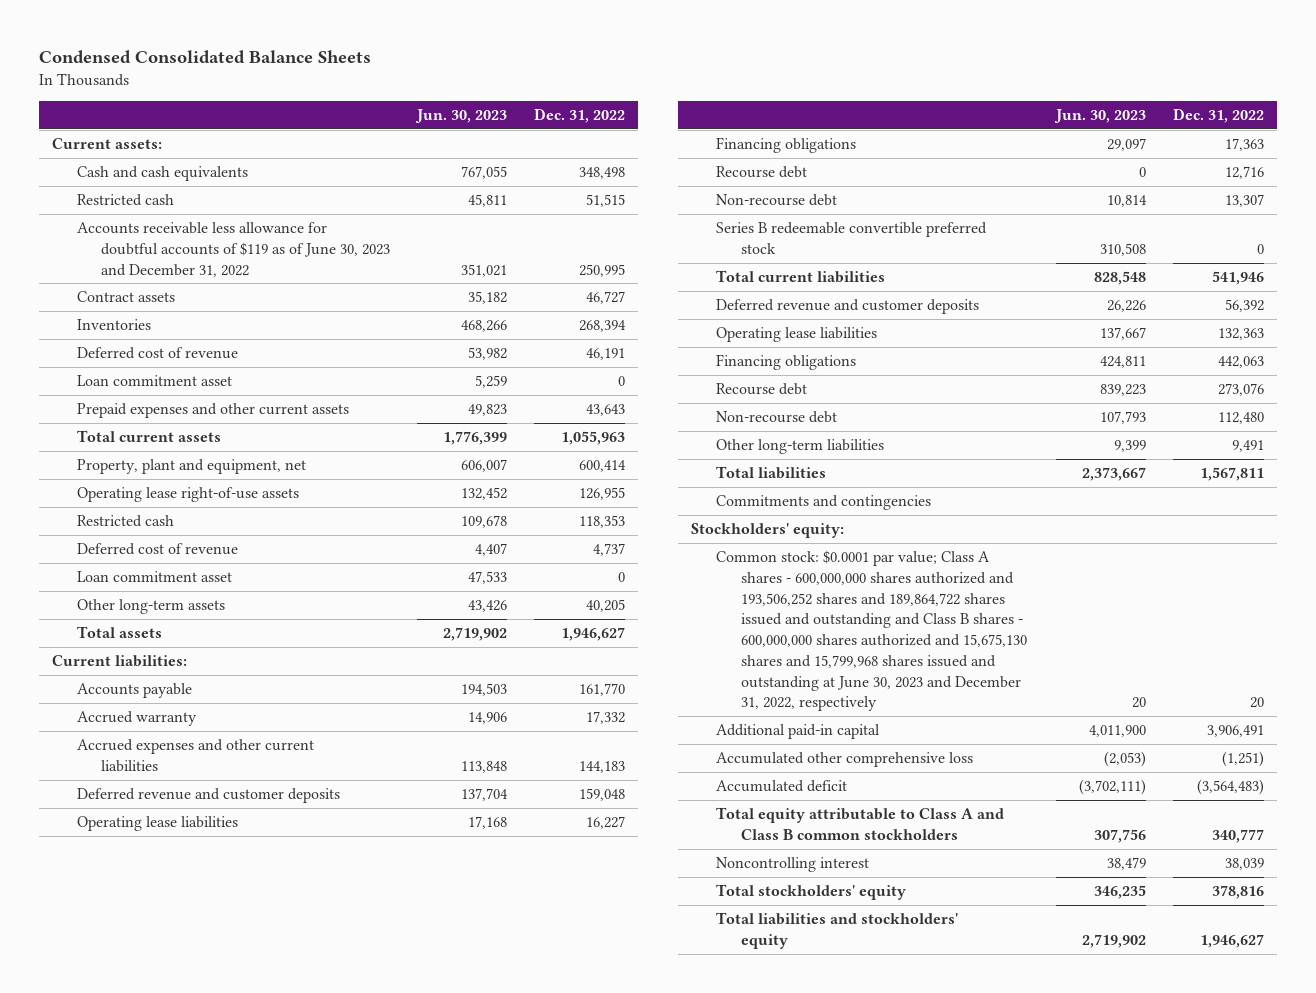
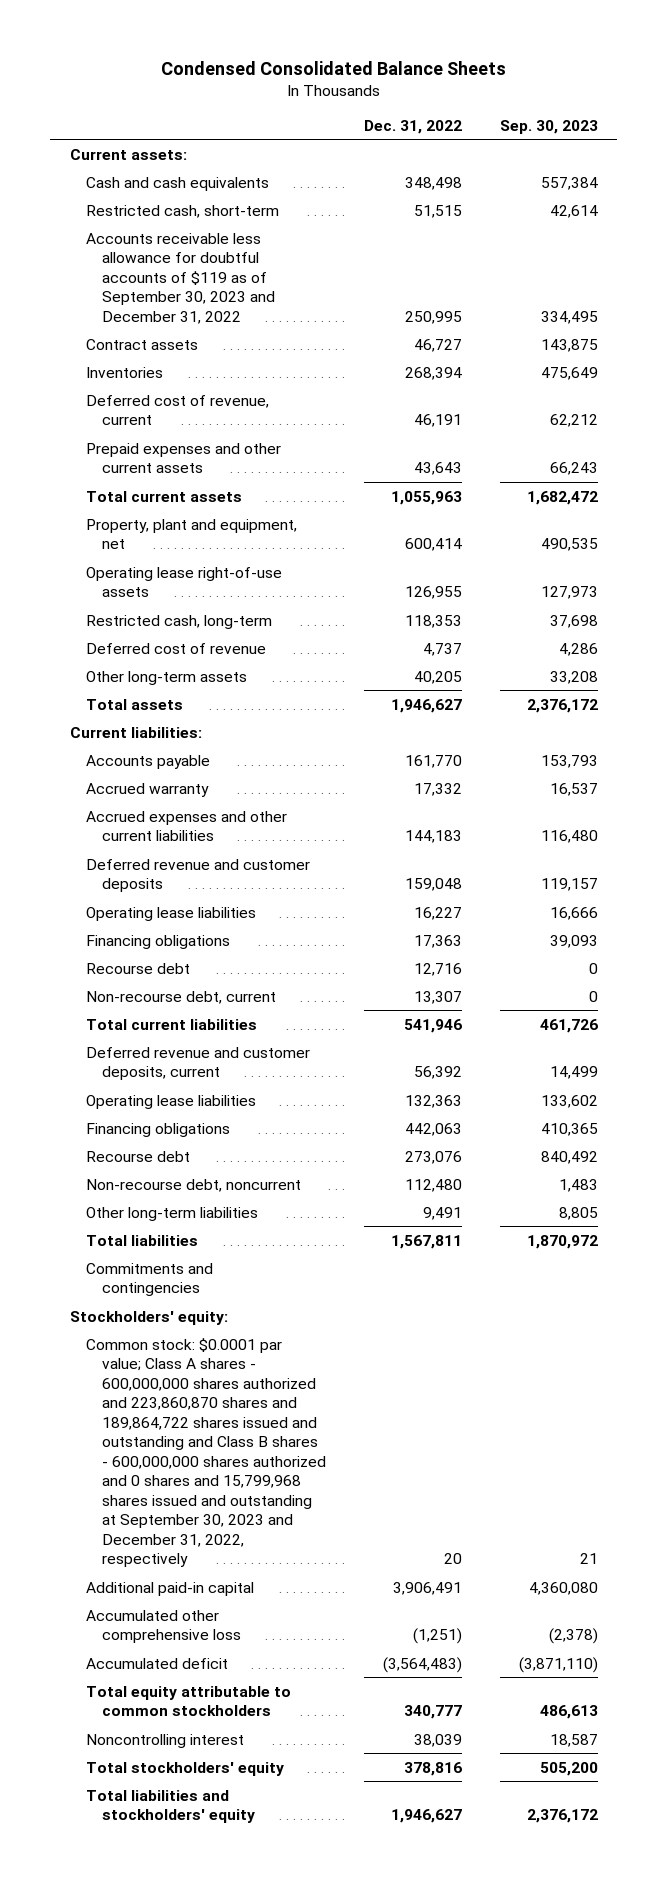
- | Jun. 30, 2023 | Dec. 31, 2022
+ | Dec. 31, 2022 | Sep. 30, 2023
- Restricted cash | 45,811 | 51,515
- Accounts receivable less allowance for doubtful accounts of $119 as of June 30, 2023 and December 31, 2022 | 351,021 | 250,995
+ Restricted cash, short-term | 51,515 | 42,614
+ Accounts receivable less allowance for doubtful accounts of $119 as of September 30, 2023 and December 31, 2022 | 250,995 | 334,495
- Deferred cost of revenue | 53,982 | 46,191
- Loan commitment asset | 5,259 | 0
+ Deferred cost of revenue, current | 46,191 | 62,212
- Restricted cash | 109,678 | 118,353
+ Restricted cash, long-term | 118,353 | 37,698
- Loan commitment asset | 47,533 | 0
- Non-recourse debt | 10,814 | 13,307
- Series B redeemable convertible preferred stock | 310,508 | 0
+ Non-recourse debt, current | 13,307 | 0
- Deferred revenue and customer deposits | 26,226 | 56,392
+ Deferred revenue and customer deposits, current | 56,392 | 14,499
- Non-recourse debt | 107,793 | 112,480
+ Non-recourse debt, noncurrent | 112,480 | 1,483
- Common stock: $0.0001 par value; Class A shares - 600,000,000 shares authorized and 193,506,252 shares and 189,864,722 shares issued and outstanding and Class B shares - 600,000,000 shares authorized and 15,675,130 shares and 15,799,968 shares issued and outstanding at June 30, 2023 and December 31, 2022, respectively | 20 | 20
+ Common stock: $0.0001 par value; Class A shares - 600,000,000 shares authorized and 223,860,870 shares and 189,864,722 shares issued and outstanding and Class B shares - 600,000,000 shares authorized and 0 shares and 15,799,968 shares issued and outstanding at September 30, 2023 and December 31, 2022, respectively | 20 | 21
- Total equity attributable to Class A and Class B common stockholders | 307,756 | 340,777
+ Total equity attributable to common stockholders | 340,777 | 486,613

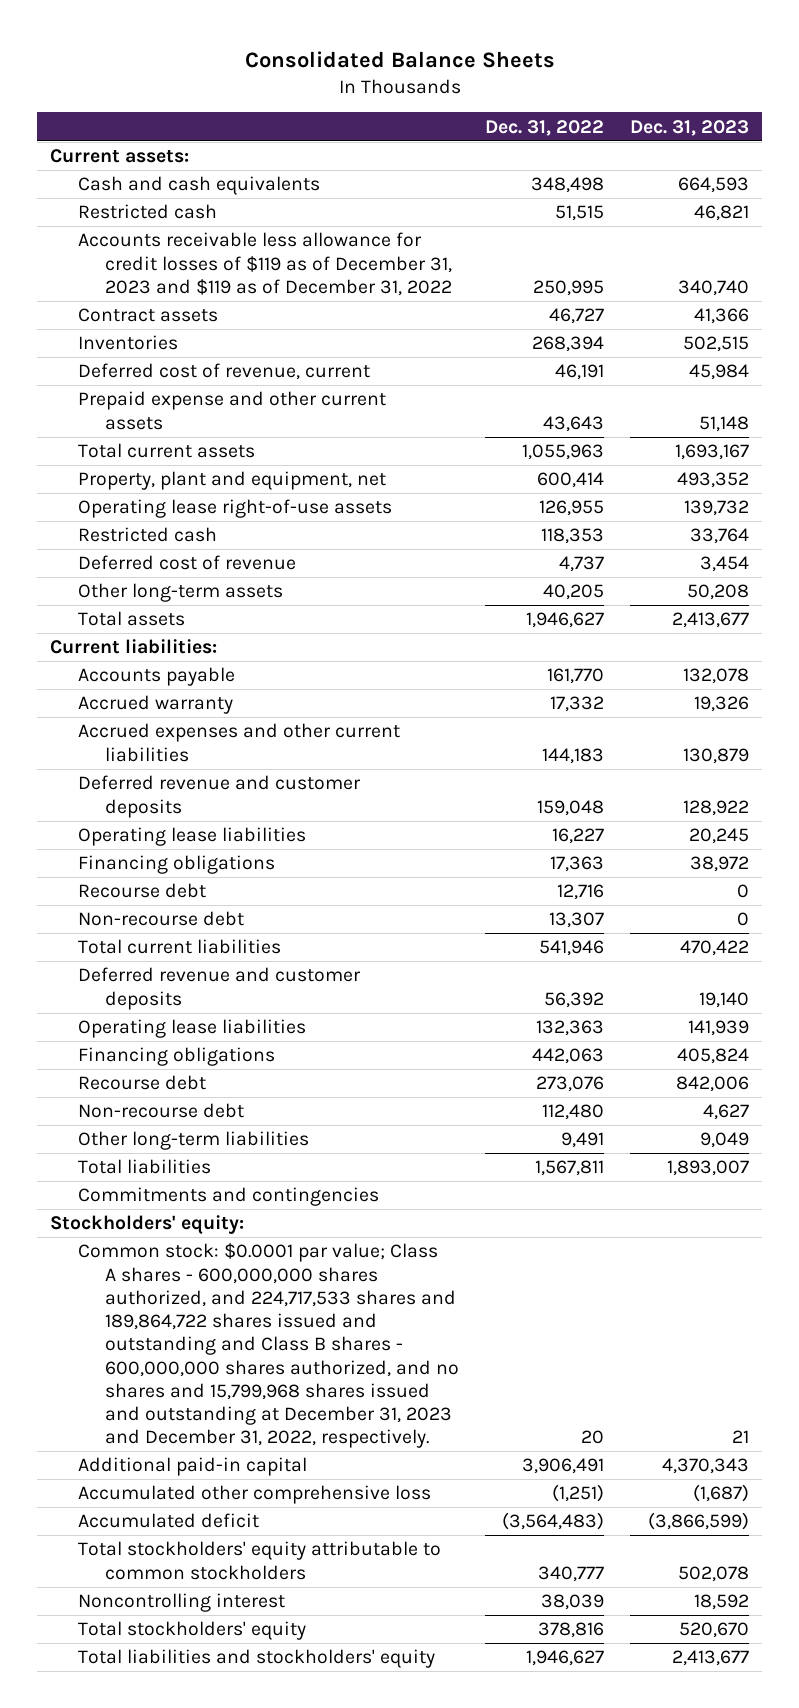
- Condensed Consolidated Balance Sheets
+ Consolidated Balance Sheets
- | Dec. 31, 2022 | Sep. 30, 2023
+ | Dec. 31, 2022 | Dec. 31, 2023
- Restricted cash, short-term | 51,515 | 42,614
- Accounts receivable less allowance for doubtful accounts of $119 as of September 30, 2023 and December 31, 2022 | 250,995 | 334,495
+ Restricted cash | 51,515 | 46,821
+ Accounts receivable less allowance for credit losses of $119 as of December 31, 2023 and $119 as of December 31, 2022 | 250,995 | 340,740
- Prepaid expenses and other current assets | 43,643 | 66,243
+ Prepaid expense and other current assets | 43,643 | 51,148
- Restricted cash, long-term | 118,353 | 37,698
+ Restricted cash | 118,353 | 33,764
- Non-recourse debt, current | 13,307 | 0
+ Non-recourse debt | 13,307 | 0
- Deferred revenue and customer deposits, current | 56,392 | 14,499
+ Deferred revenue and customer deposits | 56,392 | 19,140
- Non-recourse debt, noncurrent | 112,480 | 1,483
+ Non-recourse debt | 112,480 | 4,627
- Common stock: $0.0001 par value; Class A shares - 600,000,000 shares authorized and 223,860,870 shares and 189,864,722 shares issued and outstanding and Class B shares - 600,000,000 shares authorized and 0 shares and 15,799,968 shares issued and outstanding at September 30, 2023 and December 31, 2022, respectively | 20 | 21
+ Common stock: $0.0001 par value; Class A shares - 600,000,000 shares authorized, and 224,717,533 shares and 189,864,722 shares issued and outstanding and Class B shares - 600,000,000 shares authorized, and no shares and 15,799,968 shares issued and outstanding at December 31, 2023 and December 31, 2022, respectively. | 20 | 21
- Total equity attributable to common stockholders | 340,777 | 486,613
+ Total stockholders' equity attributable to common stockholders | 340,777 | 502,078

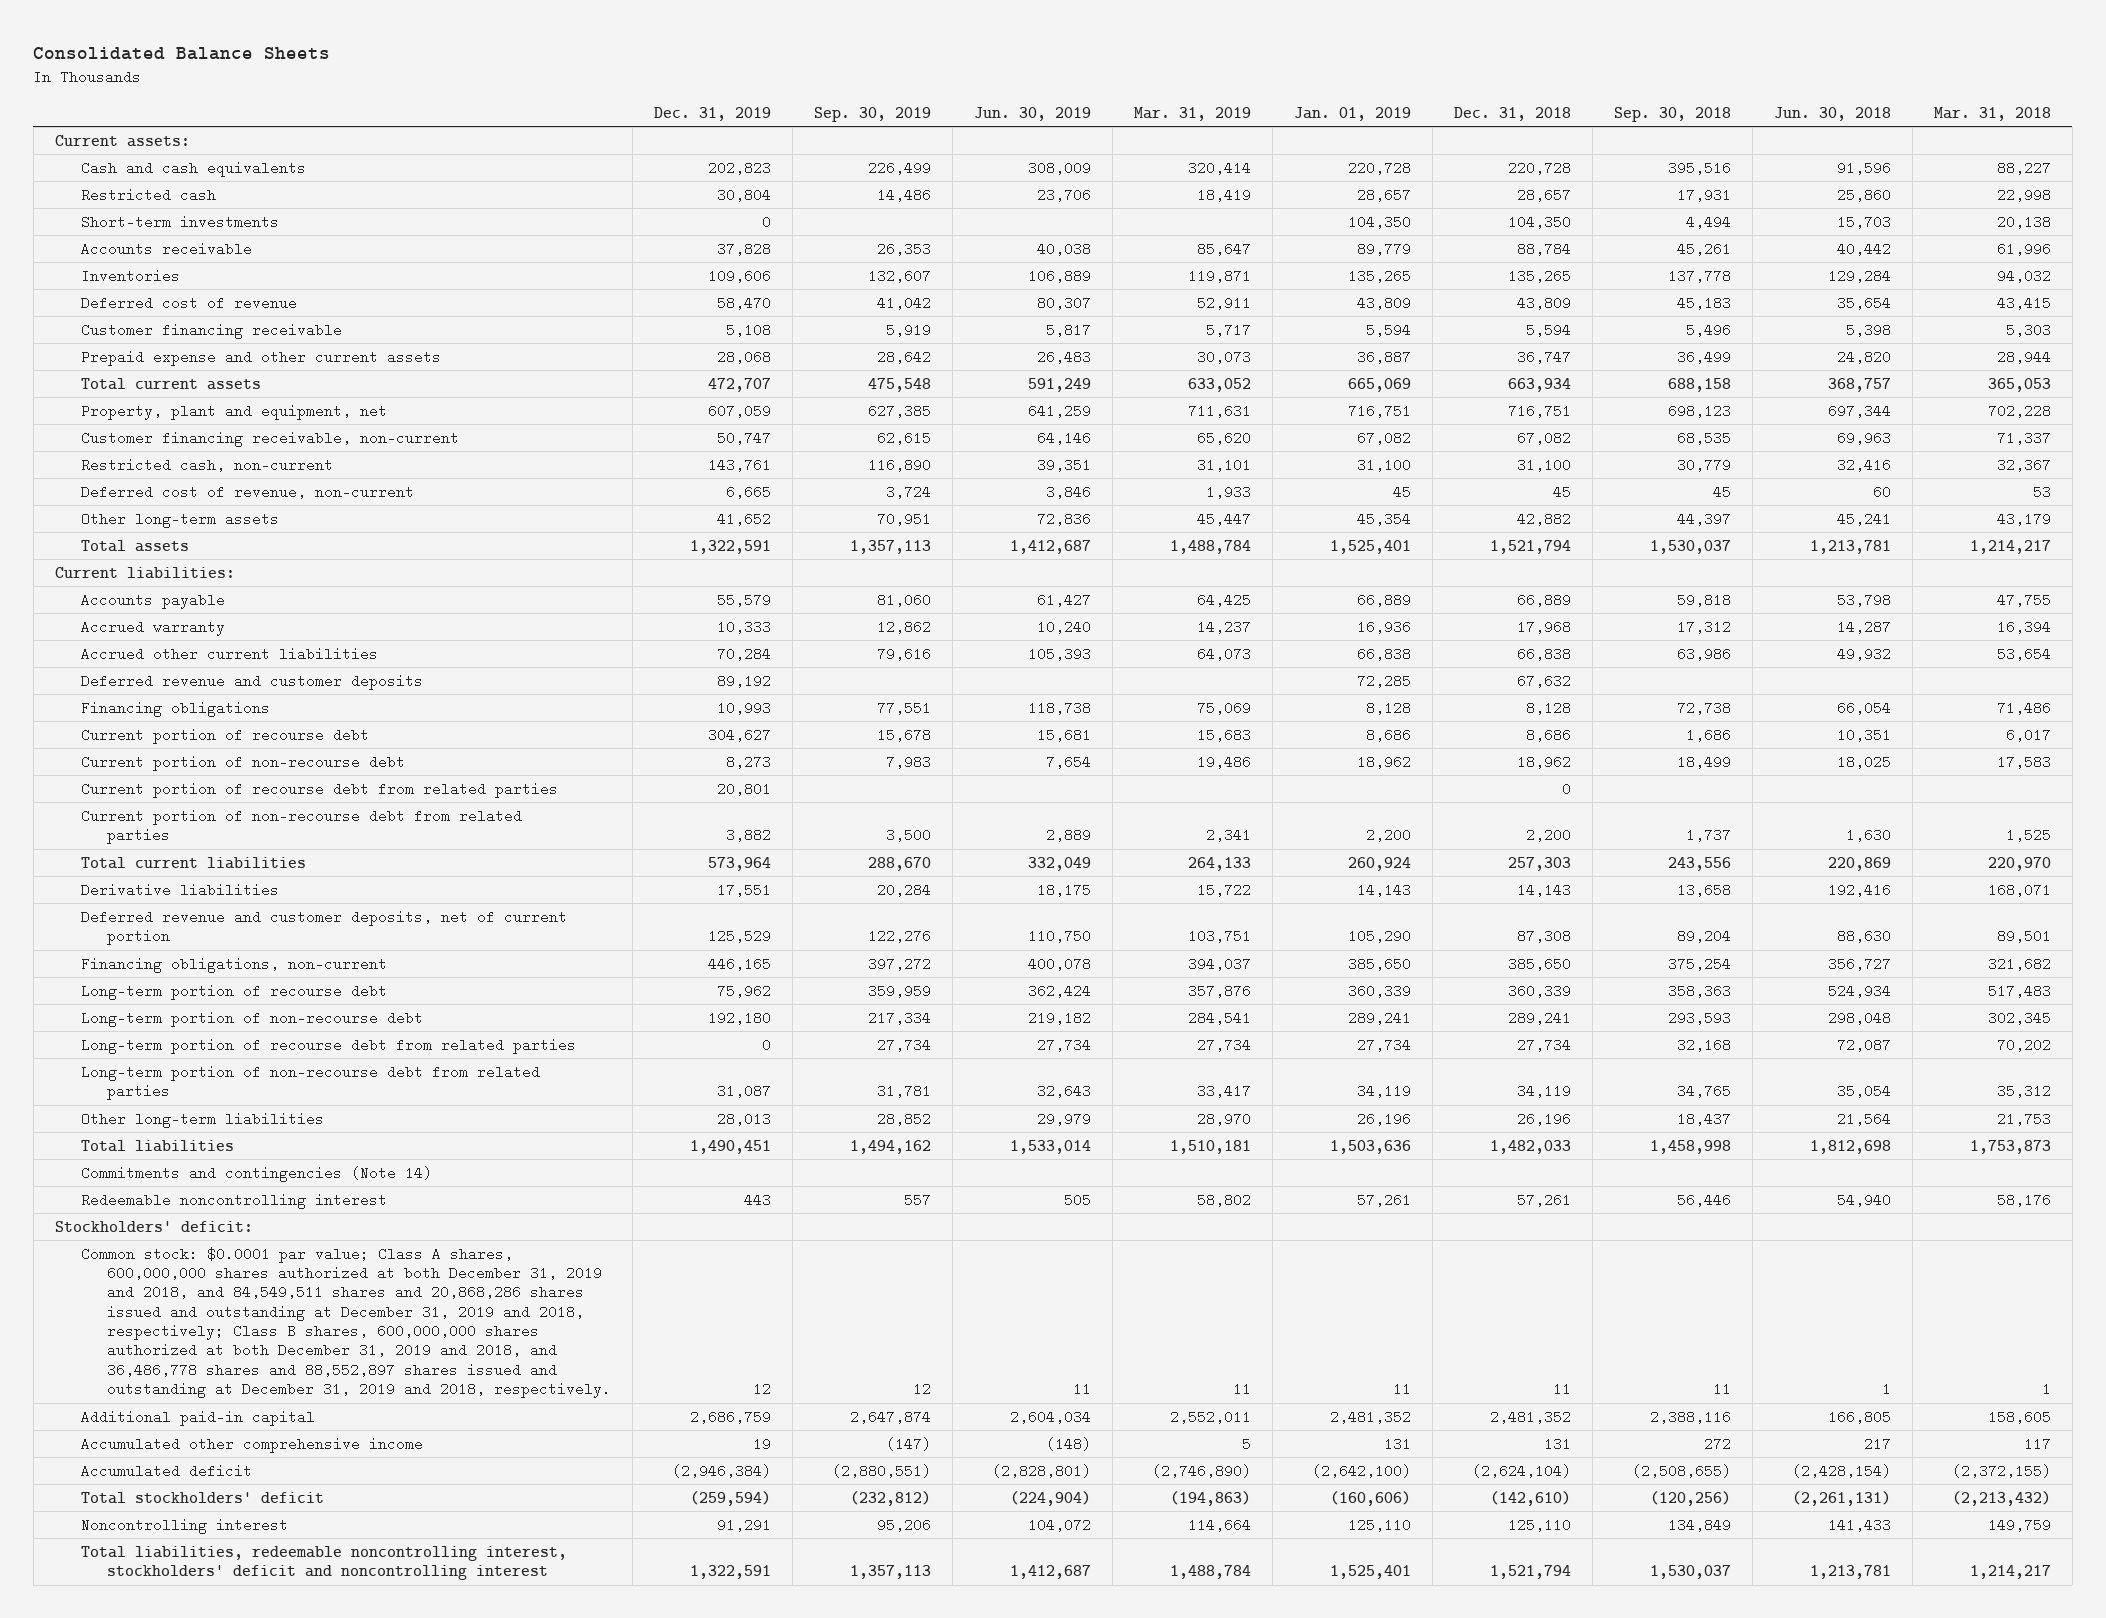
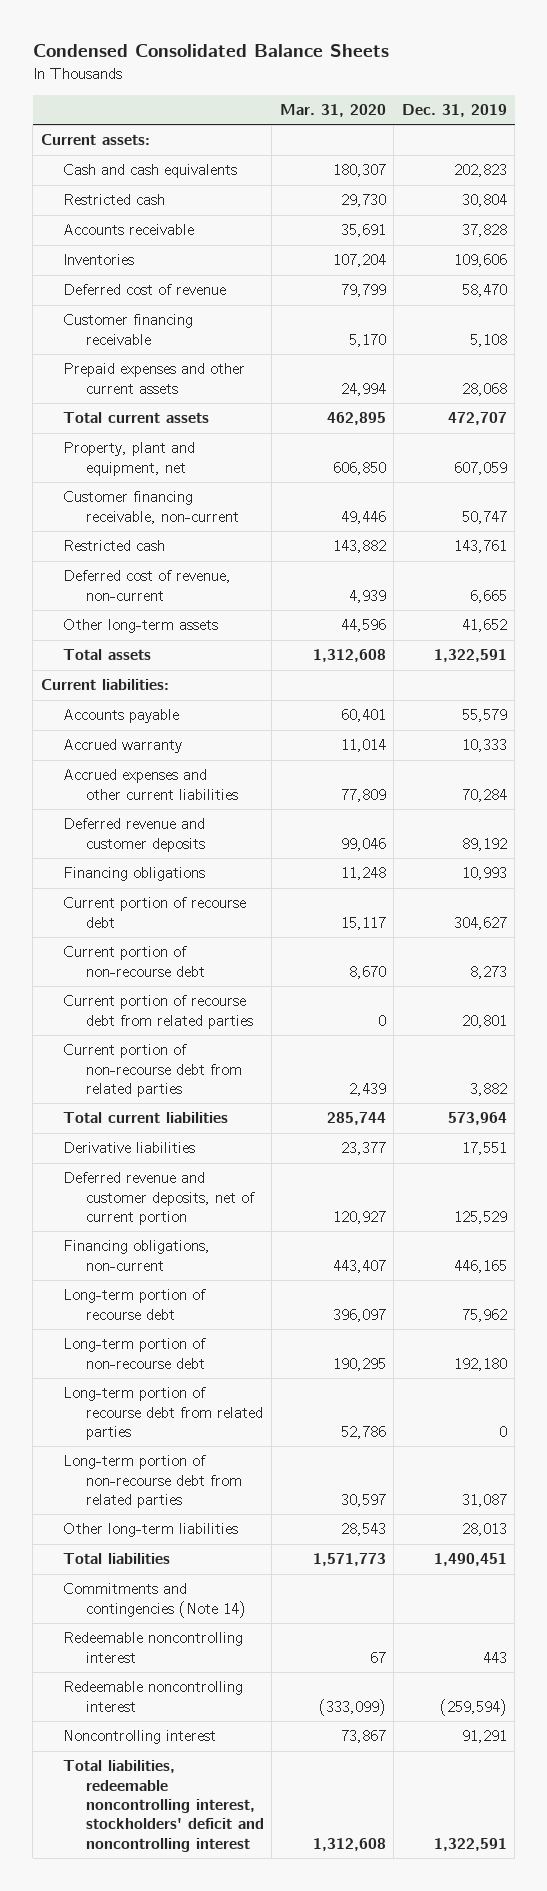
- Consolidated Balance Sheets
+ Condensed Consolidated Balance Sheets
- | Dec. 31, 2019 | Sep. 30, 2019 | Jun. 30, 2019 | Mar. 31, 2019 | Jan. 01, 2019 | Dec. 31, 2018 | Sep. 30, 2018 | Jun. 30, 2018 | Mar. 31, 2018
+ | Mar. 31, 2020 | Dec. 31, 2019
- Short-term investments | 0 | | | | 104,350 | 104,350 | 4,494 | 15,703 | 20,138
- Prepaid expense and other current assets | 28,068 | 28,642 | 26,483 | 30,073 | 36,887 | 36,747 | 36,499 | 24,820 | 28,944
+ Prepaid expenses and other current assets | 24,994 | 28,068
- Restricted cash, non-current | 143,761 | 116,890 | 39,351 | 31,101 | 31,100 | 31,100 | 30,779 | 32,416 | 32,367
+ Restricted cash | 143,882 | 143,761
- Accrued other current liabilities | 70,284 | 79,616 | 105,393 | 64,073 | 66,838 | 66,838 | 63,986 | 49,932 | 53,654
+ Accrued expenses and other current liabilities | 77,809 | 70,284
- Stockholders' deficit:
- Common stock: $0.0001 par value; Class A shares, 600,000,000 shares authorized at both December 31, 2019 and 2018, and 84,549,511 shares and 20,868,286 shares issued and outstanding at December 31, 2019 and 2018, respectively; Class B shares, 600,000,000 shares authorized at both December 31, 2019 and 2018, and 36,486,778 shares and 88,552,897 shares issued and outstanding at December 31, 2019 and 2018, respectively. | 12 | 12 | 11 | 11 | 11 | 11 | 11 | 1 | 1
- Additional paid-in capital | 2,686,759 | 2,647,874 | 2,604,034 | 2,552,011 | 2,481,352 | 2,481,352 | 2,388,116 | 166,805 | 158,605
- Accumulated other comprehensive income | 19 | (147) | (148) | 5 | 131 | 131 | 272 | 217 | 117
- Accumulated deficit | (2,946,384) | (2,880,551) | (2,828,801) | (2,746,890) | (2,642,100) | (2,624,104) | (2,508,655) | (2,428,154) | (2,372,155)
- Total stockholders' deficit | (259,594) | (232,812) | (224,904) | (194,863) | (160,606) | (142,610) | (120,256) | (2,261,131) | (2,213,432)
+ Redeemable noncontrolling interest | (333,099) | (259,594)

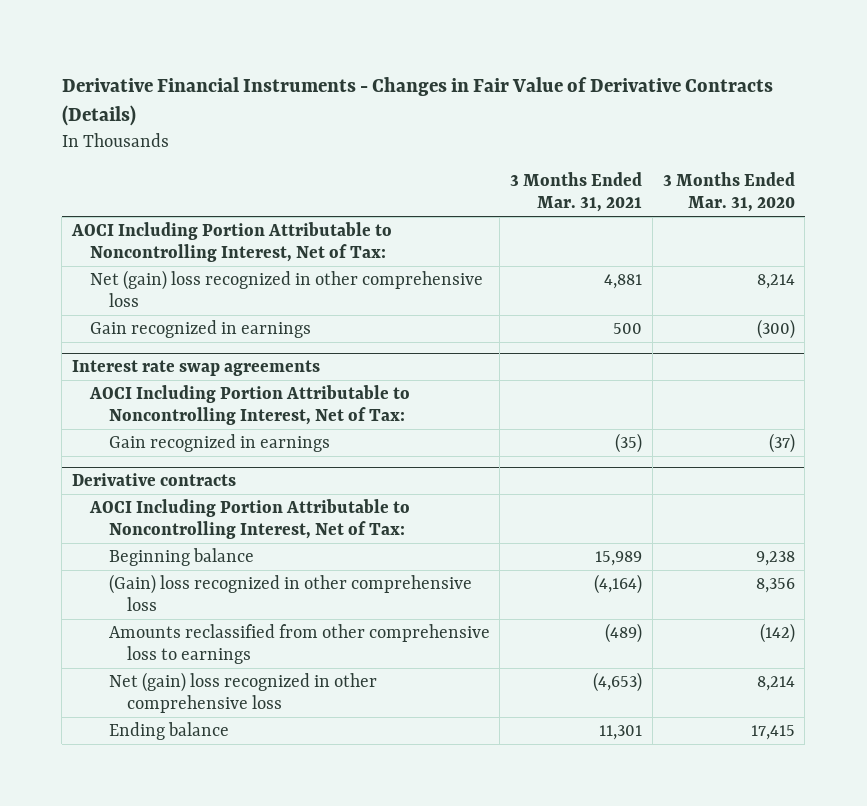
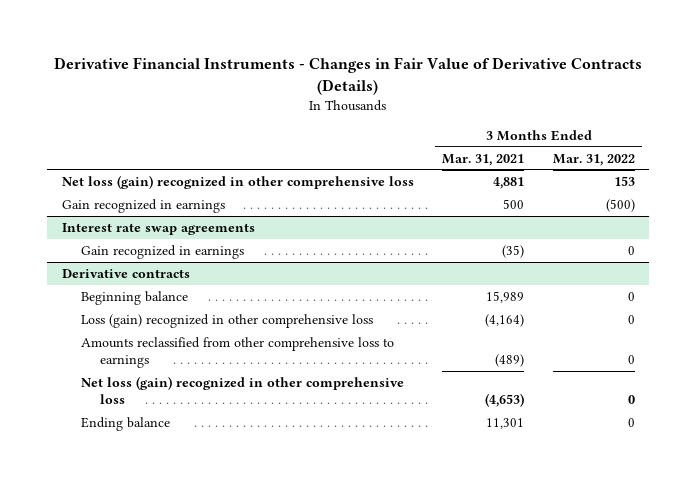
- | 3 Months Ended Mar. 31, 2021 | 3 Months Ended Mar. 31, 2020
+ | 3 Months Ended Mar. 31, 2021 | 3 Months Ended Mar. 31, 2022
- AOCI Including Portion Attributable to Noncontrolling Interest, Net of Tax:
- Net (gain) loss recognized in other comprehensive loss | 4,881 | 8,214
+ Net loss (gain) recognized in other comprehensive loss | 4,881 | 153
@ Interest rate swap agreements
- AOCI Including Portion Attributable to Noncontrolling Interest, Net of Tax:
@ Derivative contracts
- AOCI Including Portion Attributable to Noncontrolling Interest, Net of Tax:
- (Gain) loss recognized in other comprehensive loss | (4,164) | 8,356
+ Loss (gain) recognized in other comprehensive loss | (4,164) | 0
- Net (gain) loss recognized in other comprehensive loss | (4,653) | 8,214
+ Net loss (gain) recognized in other comprehensive loss | (4,653) | 0

